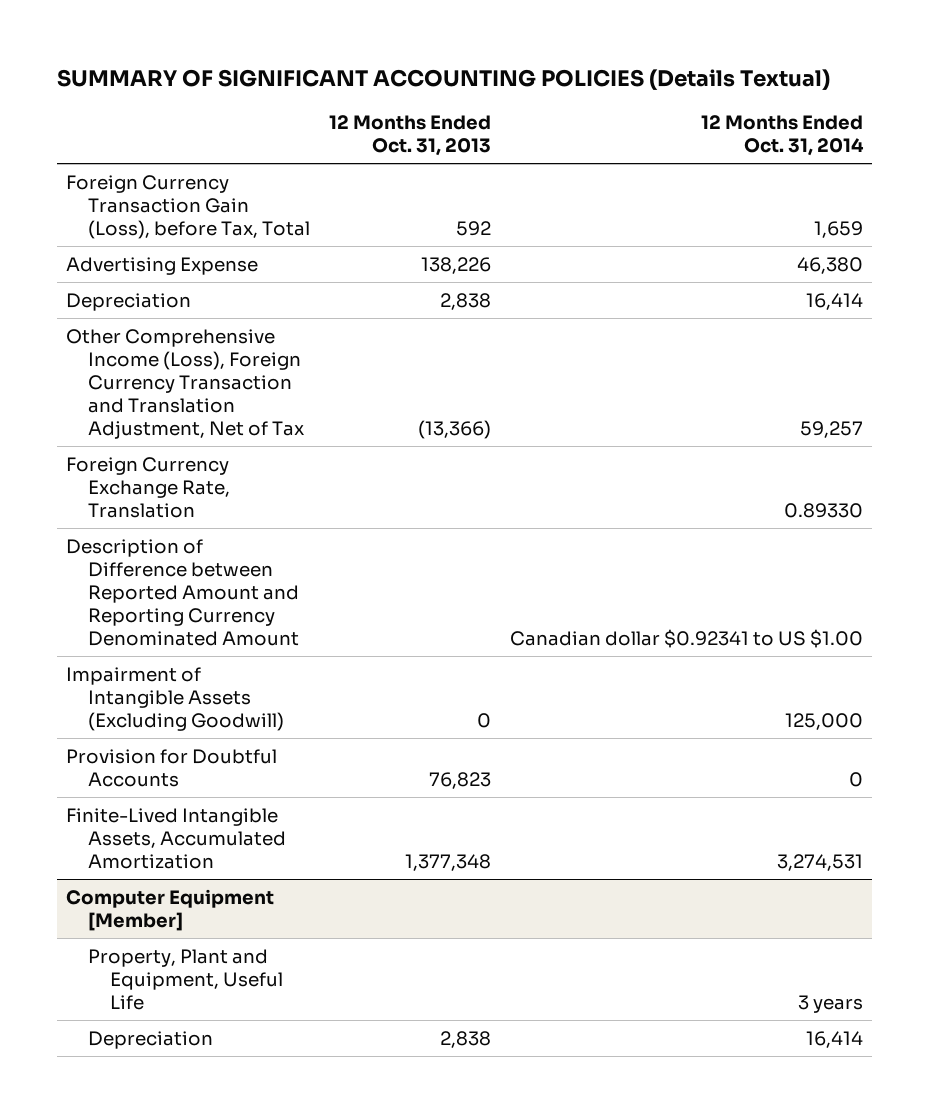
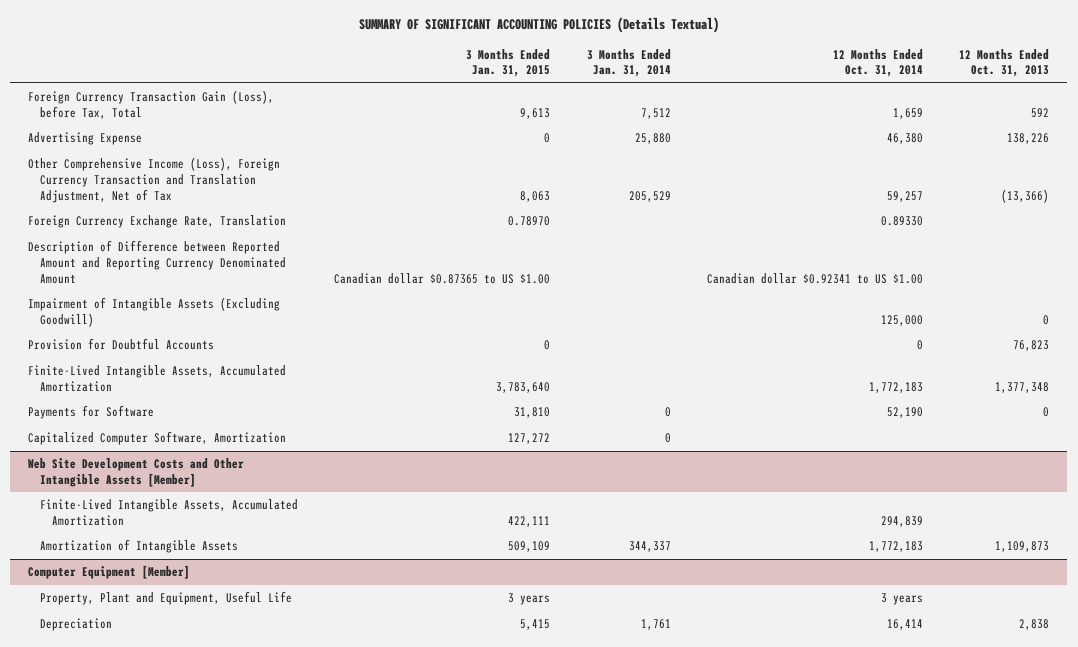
- | 12 Months Ended Oct. 31, 2013 | 12 Months Ended Oct. 31, 2014
+ | 3 Months Ended Jan. 31, 2015 | 3 Months Ended Jan. 31, 2014 | 12 Months Ended Oct. 31, 2014 | 12 Months Ended Oct. 31, 2013
- Depreciation | 2,838 | 16,414
- Finite-Lived Intangible Assets, Accumulated Amortization | 1,377,348 | 3,274,531
+ Finite-Lived Intangible Assets, Accumulated Amortization | 3,783,640 | | 1,772,183 | 1,377,348
+ Payments for Software | 31,810 | 0 | 52,190 | 0
+ Capitalized Computer Software, Amortization | 127,272 | 0 | |
+ Web Site Development Costs and Other Intangible Assets [Member]
+ Finite-Lived Intangible Assets, Accumulated Amortization | 422,111 | | 294,839 |
+ Amortization of Intangible Assets | 509,109 | 344,337 | 1,772,183 | 1,109,873

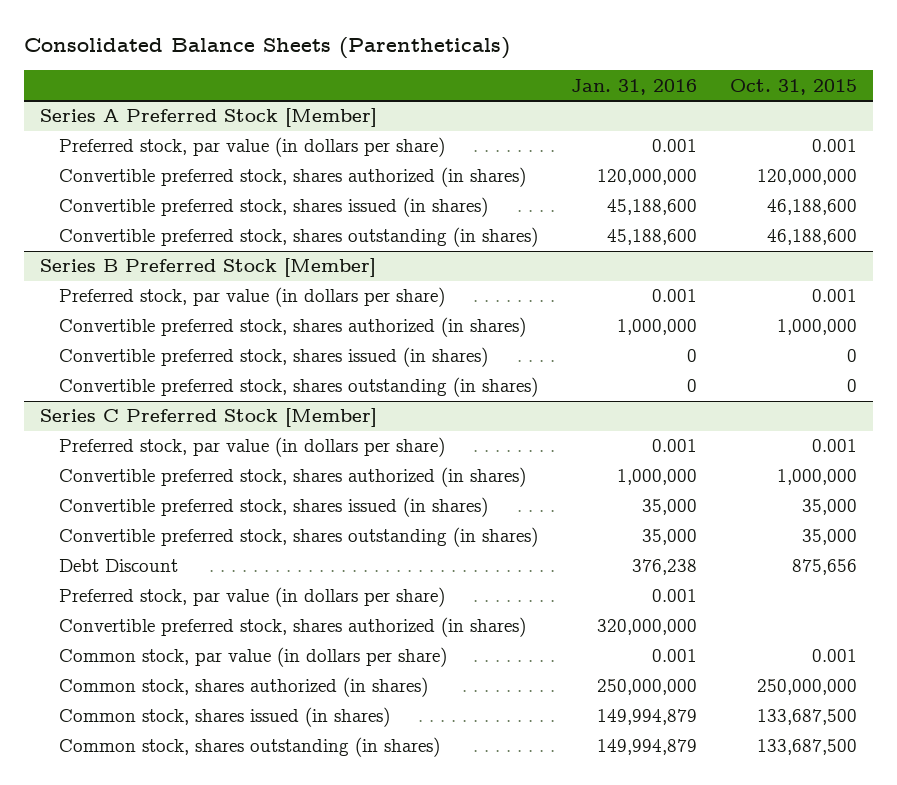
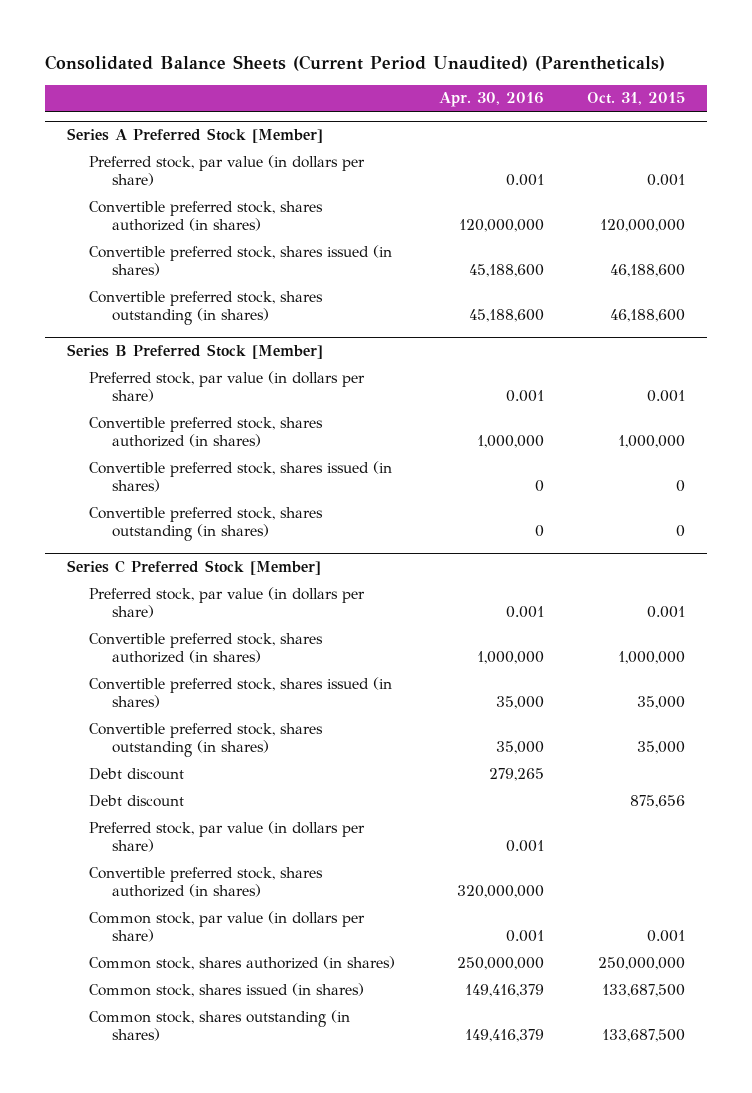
- Consolidated Balance Sheets (Parentheticals)
+ Consolidated Balance Sheets (Current Period Unaudited) (Parentheticals)
- | Jan. 31, 2016 | Oct. 31, 2015
+ | Apr. 30, 2016 | Oct. 31, 2015
@ Series C Preferred Stock [Member]
- Debt Discount | 376,238 | 875,656
+ Debt discount | 279,265 |
+ Debt discount | | 875,656

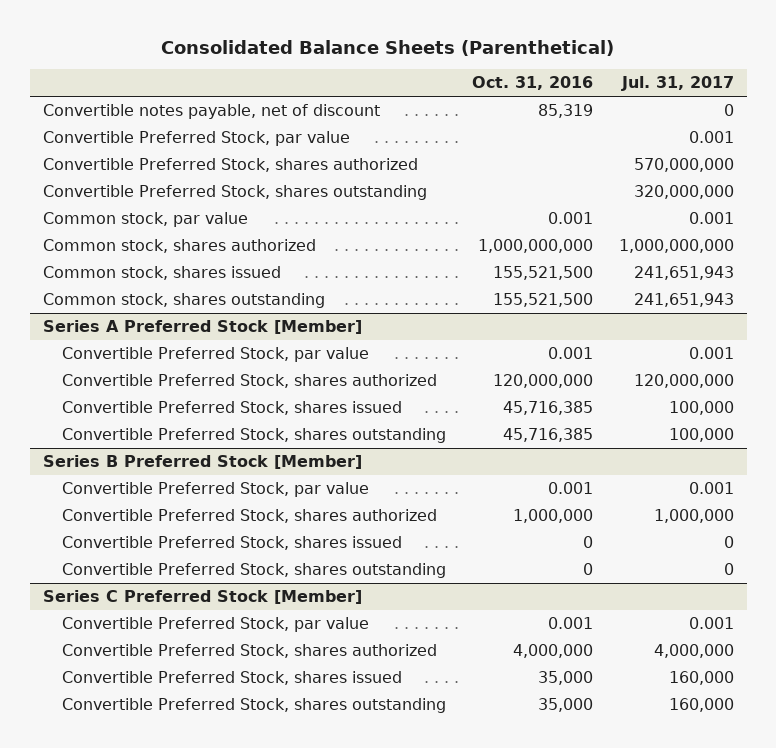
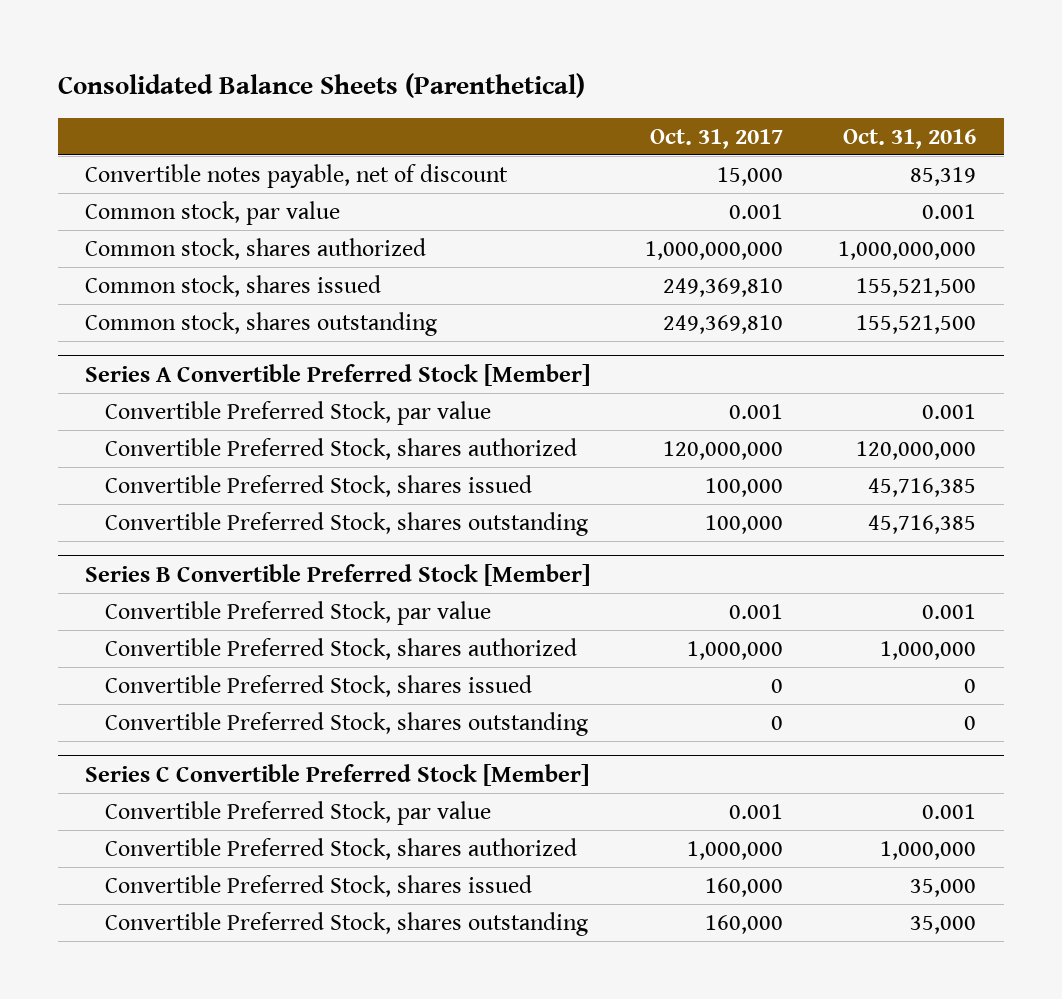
- | Oct. 31, 2016 | Jul. 31, 2017
+ | Oct. 31, 2017 | Oct. 31, 2016
- Convertible Preferred Stock, par value | | 0.001
- Convertible Preferred Stock, shares authorized | | 570,000,000
- Convertible Preferred Stock, shares outstanding | | 320,000,000
- Series A Preferred Stock [Member]
+ Series A Convertible Preferred Stock [Member]
- Series B Preferred Stock [Member]
+ Series B Convertible Preferred Stock [Member]
- Series C Preferred Stock [Member]
+ Series C Convertible Preferred Stock [Member]
- Convertible Preferred Stock, shares authorized | 4,000,000 | 4,000,000
+ Convertible Preferred Stock, shares authorized | 1,000,000 | 1,000,000

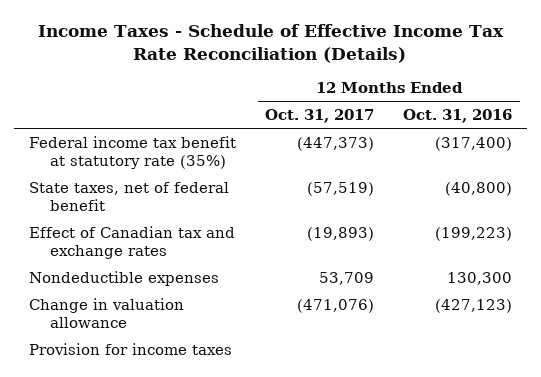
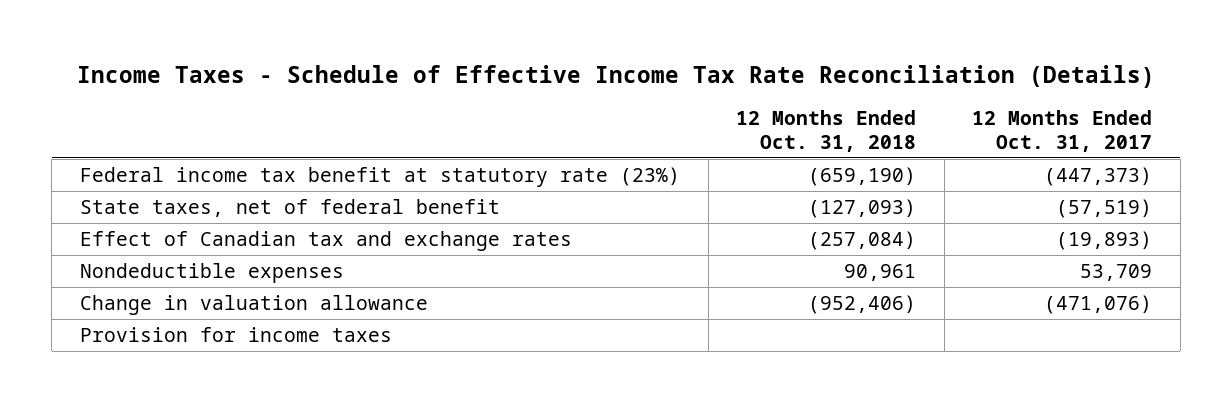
- | 12 Months Ended Oct. 31, 2017 | 12 Months Ended Oct. 31, 2016
+ | 12 Months Ended Oct. 31, 2018 | 12 Months Ended Oct. 31, 2017
- Federal income tax benefit at statutory rate (35%) | (447,373) | (317,400)
+ Federal income tax benefit at statutory rate (23%) | (659,190) | (447,373)

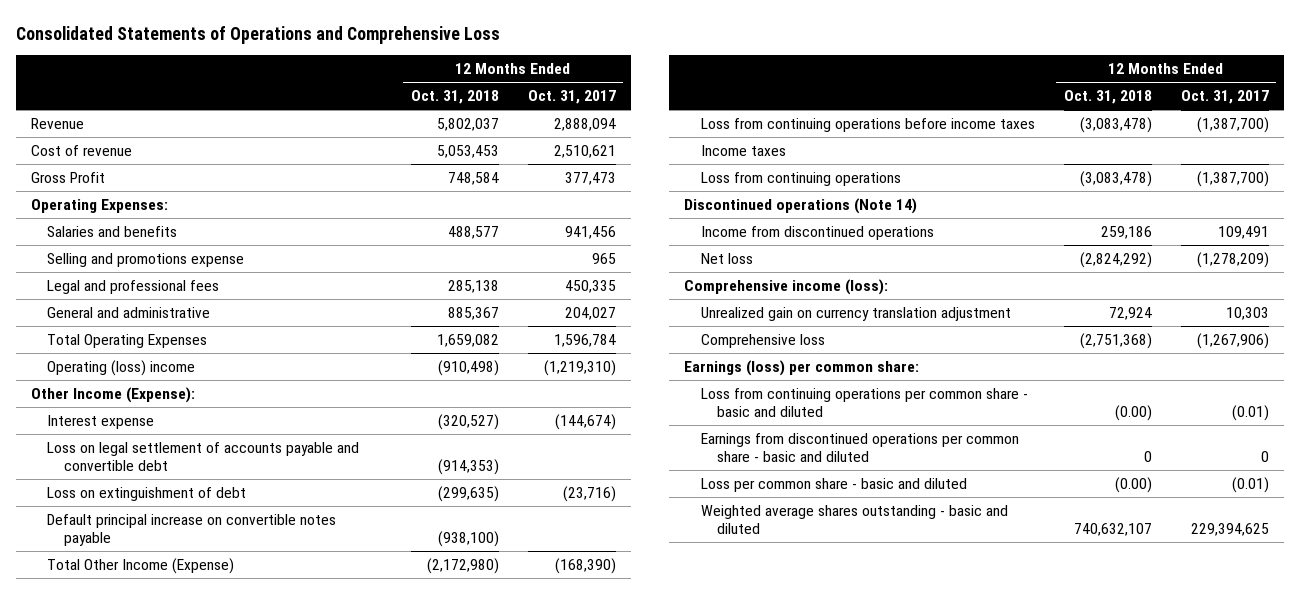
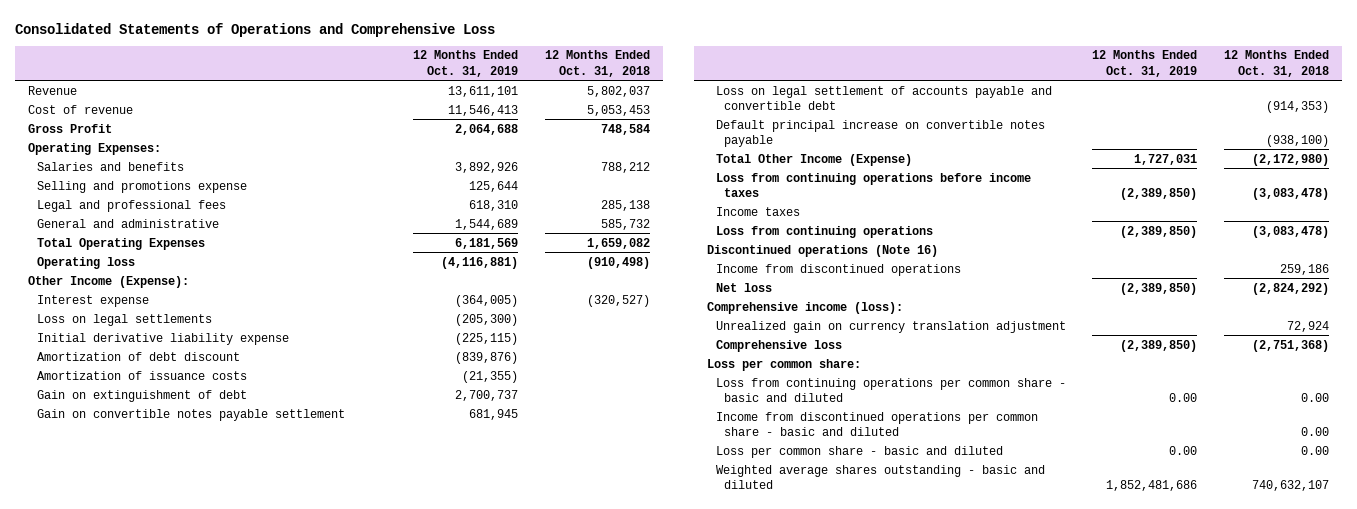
- | 12 Months Ended Oct. 31, 2018 | 12 Months Ended Oct. 31, 2017
+ | 12 Months Ended Oct. 31, 2019 | 12 Months Ended Oct. 31, 2018
- Salaries and benefits | 488,577 | 941,456
+ Salaries and benefits | 3,892,926 | 788,212
- General and administrative | 885,367 | 204,027
+ General and administrative | 1,544,689 | 585,732
- Operating (loss) income | (910,498) | (1,219,310)
+ Operating loss | (4,116,881) | (910,498)
+ Loss on legal settlements | (205,300) |
+ Initial derivative liability expense | (225,115) |
+ Amortization of debt discount | (839,876) |
+ Amortization of issuance costs | (21,355) |
+ Gain on extinguishment of debt | 2,700,737 |
+ Gain on convertible notes payable settlement | 681,945 |
- Loss on extinguishment of debt | (299,635) | (23,716)
- Discontinued operations (Note 14)
+ Discontinued operations (Note 16)
- Earnings (loss) per common share:
- Loss from continuing operations per common share - basic and diluted | (0.00) | (0.01)
- Earnings from discontinued operations per common share - basic and diluted | 0 | 0
- Loss per common share - basic and diluted | (0.00) | (0.01)
+ Loss per common share:
+ Loss from continuing operations per common share - basic and diluted | 0.00 | 0.00
+ Income from discontinued operations per common share - basic and diluted | | 0.00
+ Loss per common share - basic and diluted | 0.00 | 0.00

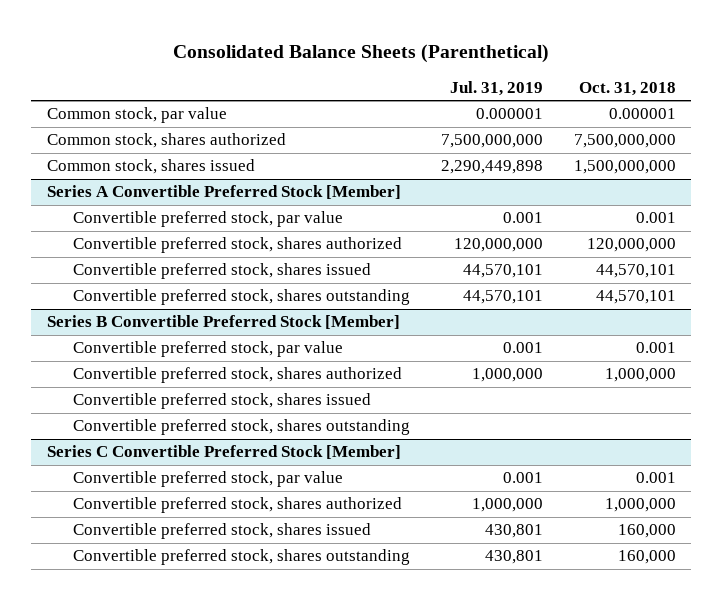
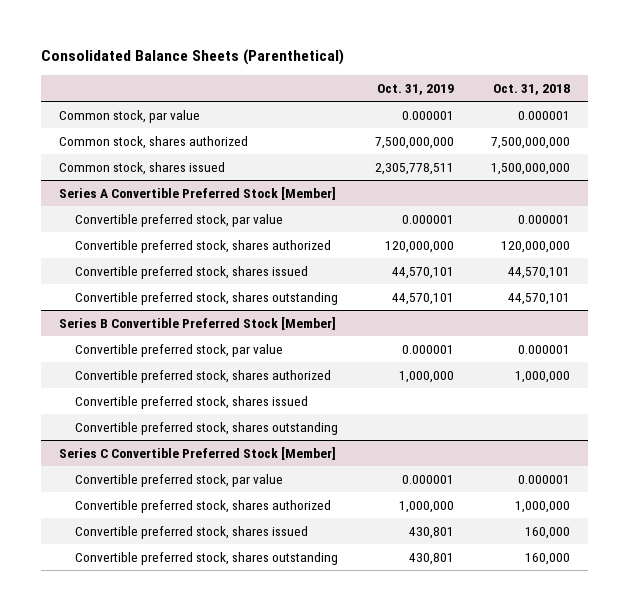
- | Jul. 31, 2019 | Oct. 31, 2018
+ | Oct. 31, 2019 | Oct. 31, 2018
@ Series A Convertible Preferred Stock [Member]
- Convertible preferred stock, par value | 0.001 | 0.001
+ Convertible preferred stock, par value | 0.000001 | 0.000001
@ Series B Convertible Preferred Stock [Member]
- Convertible preferred stock, par value | 0.001 | 0.001
+ Convertible preferred stock, par value | 0.000001 | 0.000001
@ Series C Convertible Preferred Stock [Member]
- Convertible preferred stock, par value | 0.001 | 0.001
+ Convertible preferred stock, par value | 0.000001 | 0.000001

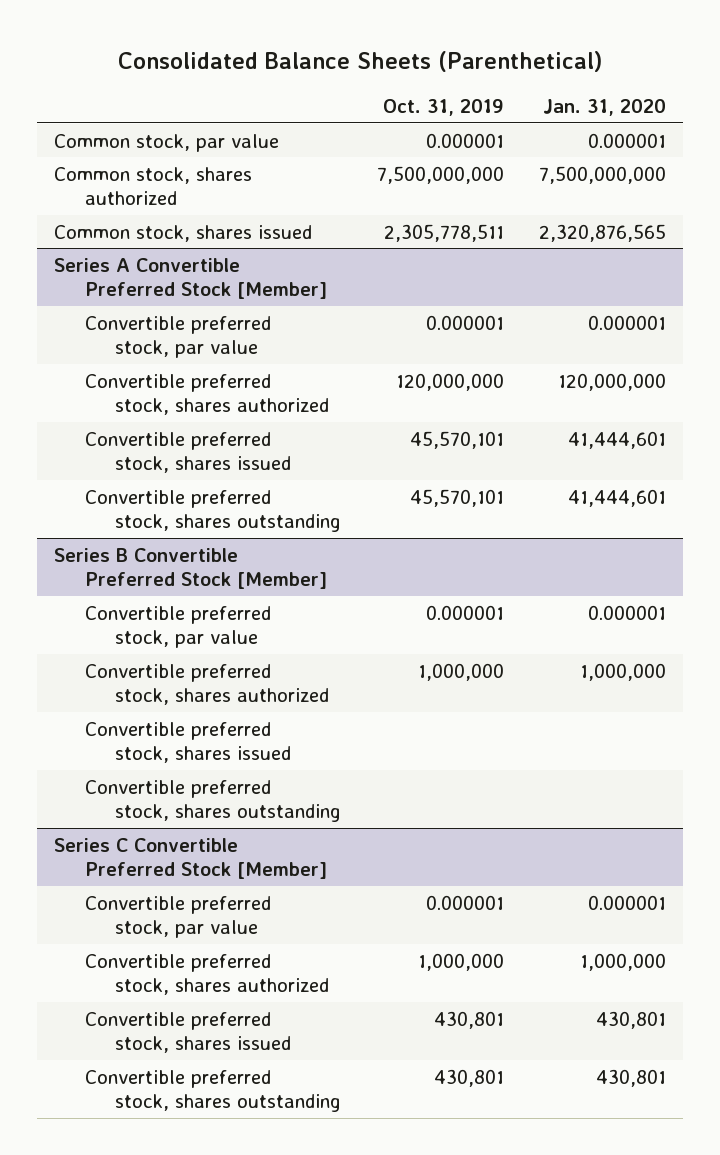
- | Oct. 31, 2019 | Oct. 31, 2018
+ | Oct. 31, 2019 | Jan. 31, 2020
@ Series A Convertible Preferred Stock [Member]
- Convertible preferred stock, shares issued | 44,570,101 | 44,570,101
- Convertible preferred stock, shares outstanding | 44,570,101 | 44,570,101
+ Convertible preferred stock, shares issued | 45,570,101 | 41,444,601
+ Convertible preferred stock, shares outstanding | 45,570,101 | 41,444,601

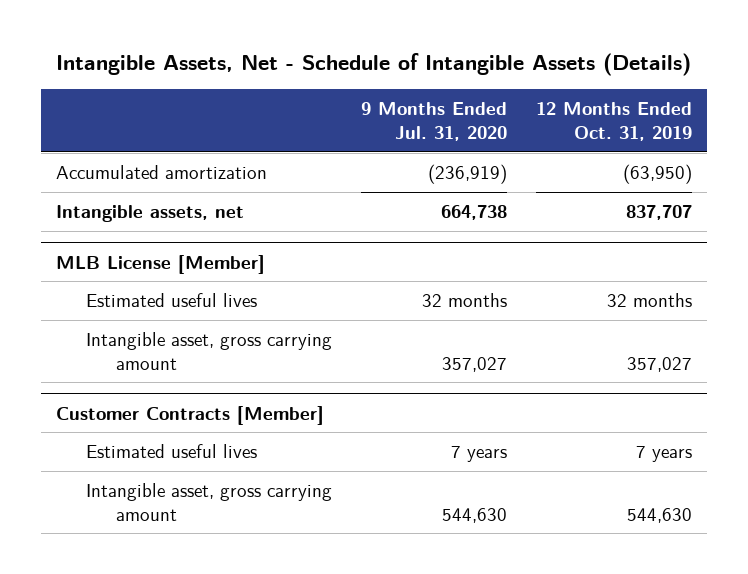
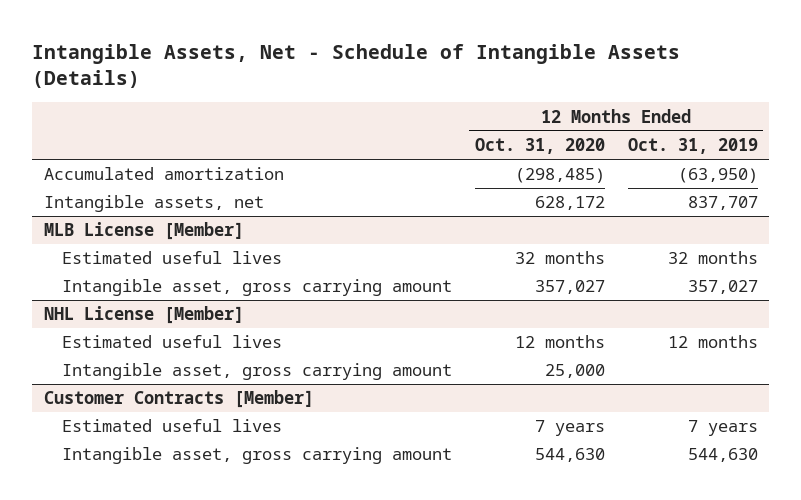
- | 9 Months Ended Jul. 31, 2020 | 12 Months Ended Oct. 31, 2019
+ | 12 Months Ended Oct. 31, 2020 | 12 Months Ended Oct. 31, 2019
+ NHL License [Member]
+ Estimated useful lives | 12 months | 12 months
+ Intangible asset, gross carrying amount | 25,000 |

